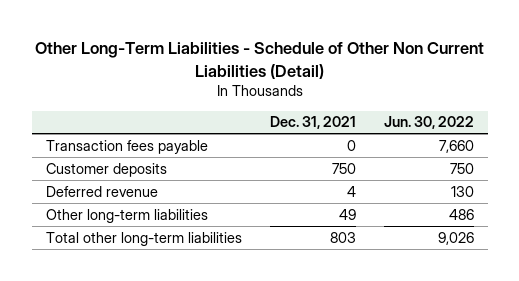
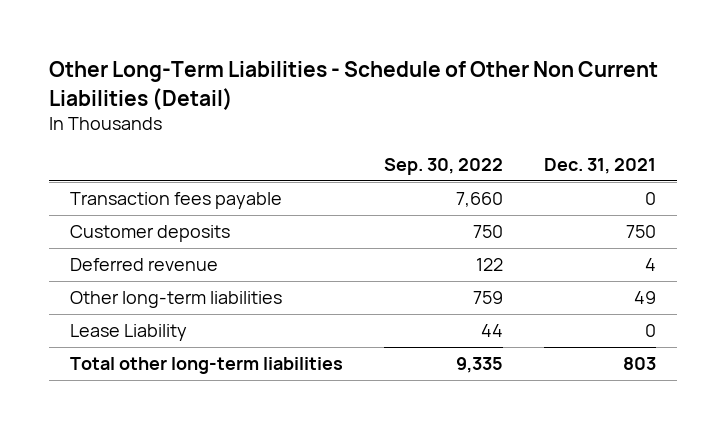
- | Dec. 31, 2021 | Jun. 30, 2022
+ | Sep. 30, 2022 | Dec. 31, 2021
+ Lease Liability | 44 | 0

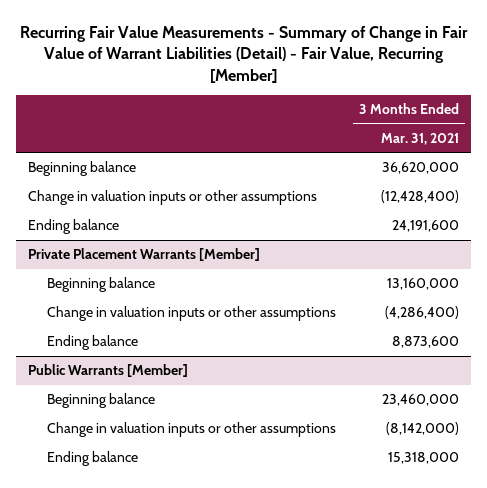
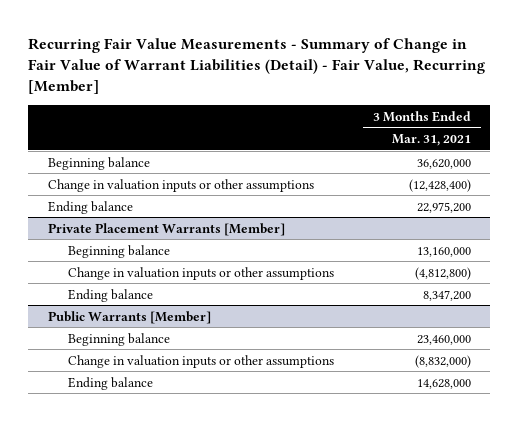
- Ending balance | 24,191,600
+ Ending balance | 22,975,200
@ Private Placement Warrants [Member]
- Change in valuation inputs or other assumptions | (4,286,400)
- Ending balance | 8,873,600
+ Change in valuation inputs or other assumptions | (4,812,800)
+ Ending balance | 8,347,200
@ Public Warrants [Member]
- Change in valuation inputs or other assumptions | (8,142,000)
- Ending balance | 15,318,000
+ Change in valuation inputs or other assumptions | (8,832,000)
+ Ending balance | 14,628,000

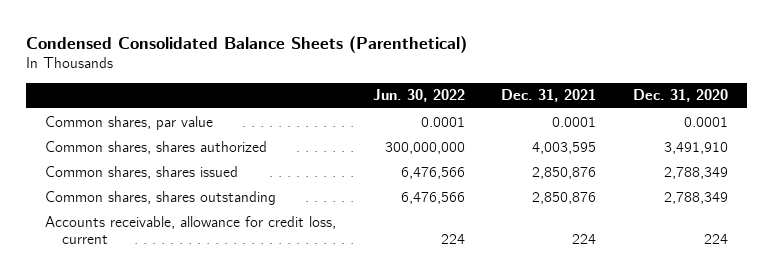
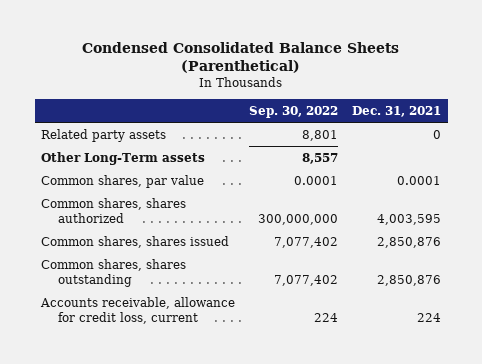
- | Jun. 30, 2022 | Dec. 31, 2021 | Dec. 31, 2020
+ | Sep. 30, 2022 | Dec. 31, 2021
+ Related party assets | 8,801 | 0
+ Other Long-Term assets | 8,557 |

